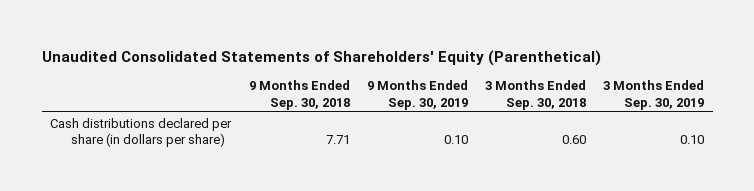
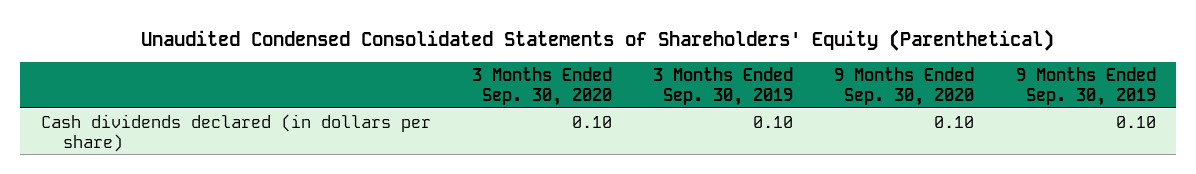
- Unaudited Consolidated Statements of Shareholders' Equity (Parenthetical)
+ Unaudited Condensed Consolidated Statements of Shareholders' Equity (Parenthetical)
- | 9 Months Ended Sep. 30, 2018 | 9 Months Ended Sep. 30, 2019 | 3 Months Ended Sep. 30, 2018 | 3 Months Ended Sep. 30, 2019
+ | 3 Months Ended Sep. 30, 2020 | 3 Months Ended Sep. 30, 2019 | 9 Months Ended Sep. 30, 2020 | 9 Months Ended Sep. 30, 2019
- Cash distributions declared per share (in dollars per share) | 7.71 | 0.10 | 0.60 | 0.10
+ Cash dividends declared (in dollars per share) | 0.10 | 0.10 | 0.10 | 0.10

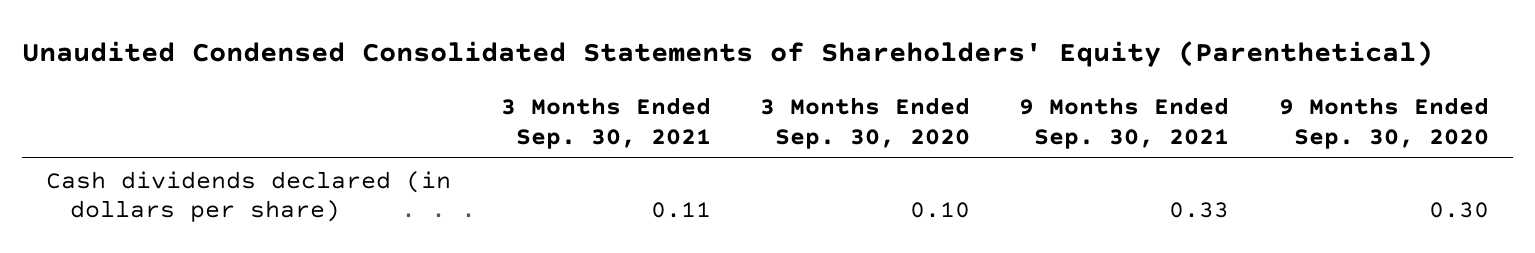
- | 3 Months Ended Sep. 30, 2020 | 3 Months Ended Sep. 30, 2019 | 9 Months Ended Sep. 30, 2020 | 9 Months Ended Sep. 30, 2019
+ | 3 Months Ended Sep. 30, 2021 | 3 Months Ended Sep. 30, 2020 | 9 Months Ended Sep. 30, 2021 | 9 Months Ended Sep. 30, 2020
- Cash dividends declared (in dollars per share) | 0.10 | 0.10 | 0.10 | 0.10
+ Cash dividends declared (in dollars per share) | 0.11 | 0.10 | 0.33 | 0.30

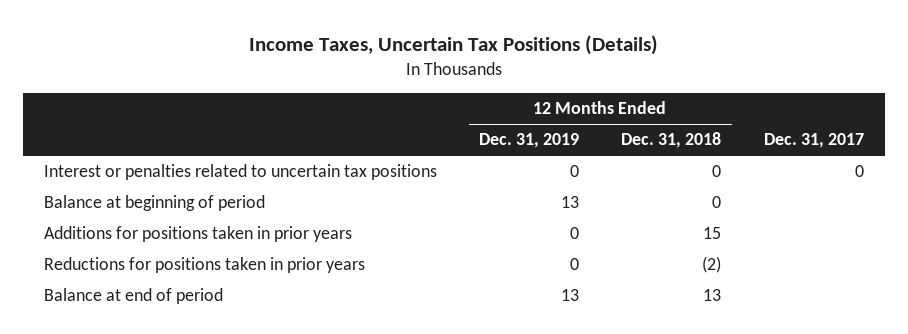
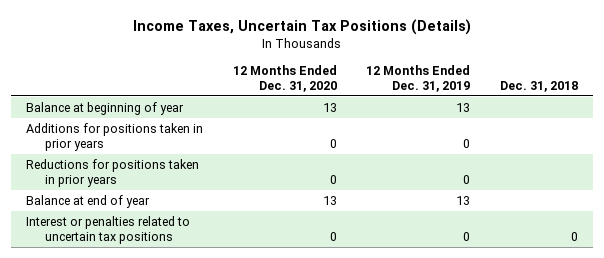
- | 12 Months Ended Dec. 31, 2019 | 12 Months Ended Dec. 31, 2018 | Dec. 31, 2017
+ | 12 Months Ended Dec. 31, 2020 | 12 Months Ended Dec. 31, 2019 | Dec. 31, 2018
- Balance at beginning of period | 13 | 0 |
+ Balance at beginning of year | 13 | 13 |
- Balance at end of period | 13 | 13 |
+ Balance at end of year | 13 | 13 |
moved down: Interest or penalties related to uncertain tax positions | 0 | 0 | 0

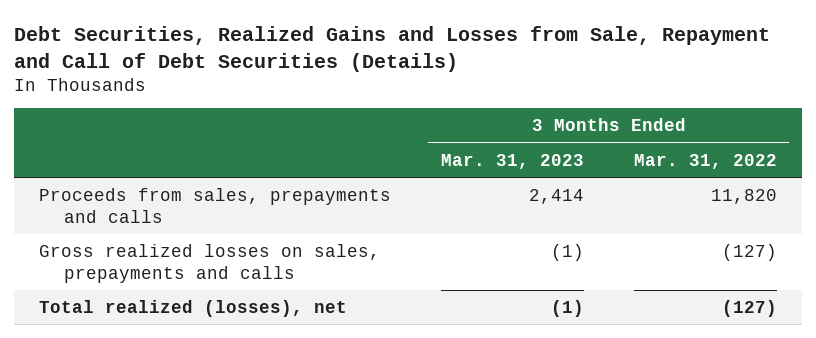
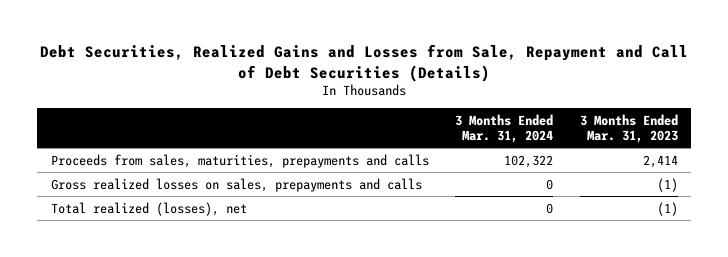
- | 3 Months Ended Mar. 31, 2023 | 3 Months Ended Mar. 31, 2022
+ | 3 Months Ended Mar. 31, 2024 | 3 Months Ended Mar. 31, 2023
- Proceeds from sales, prepayments and calls | 2,414 | 11,820
+ Proceeds from sales, maturities, prepayments and calls | 102,322 | 2,414

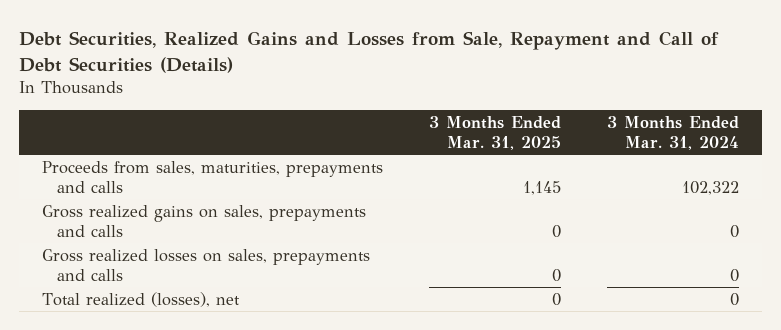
- | 3 Months Ended Mar. 31, 2024 | 3 Months Ended Mar. 31, 2023
+ | 3 Months Ended Mar. 31, 2025 | 3 Months Ended Mar. 31, 2024
+ Gross realized gains on sales, prepayments and calls | 0 | 0

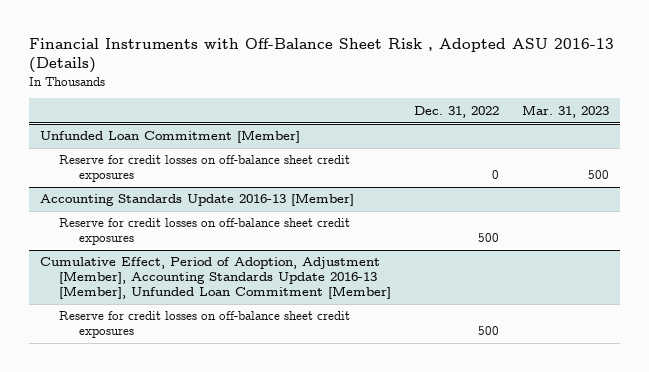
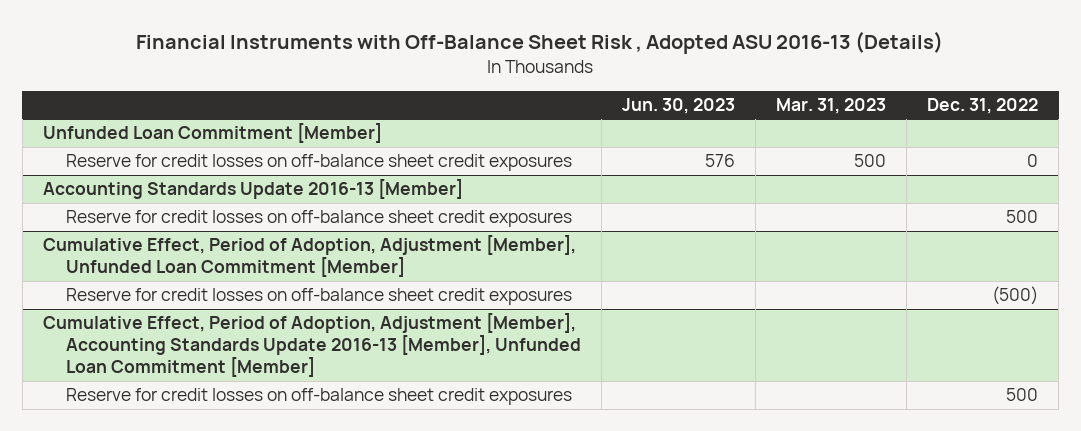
- | Dec. 31, 2022 | Mar. 31, 2023
+ | Jun. 30, 2023 | Mar. 31, 2023 | Dec. 31, 2022
+ Cumulative Effect, Period of Adoption, Adjustment [Member], Unfunded Loan Commitment [Member]
+ Reserve for credit losses on off-balance sheet credit exposures | | | (500)

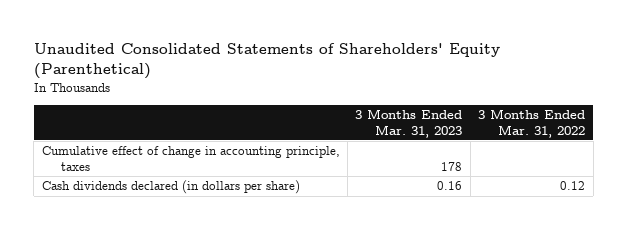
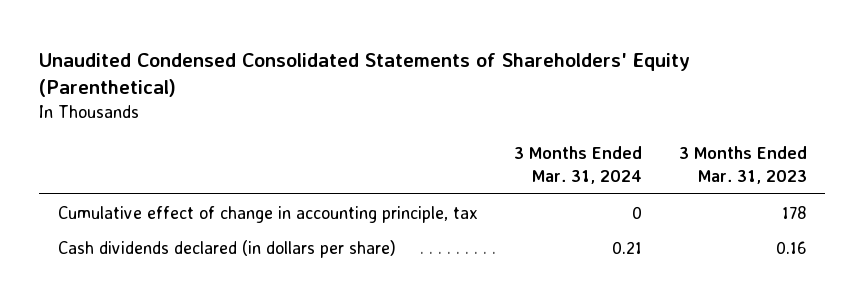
- Unaudited Consolidated Statements of Shareholders' Equity (Parenthetical)
+ Unaudited Condensed Consolidated Statements of Shareholders' Equity (Parenthetical)
- | 3 Months Ended Mar. 31, 2023 | 3 Months Ended Mar. 31, 2022
+ | 3 Months Ended Mar. 31, 2024 | 3 Months Ended Mar. 31, 2023
- Cumulative effect of change in accounting principle, taxes | 178 |
+ Cumulative effect of change in accounting principle, tax | 0 | 178

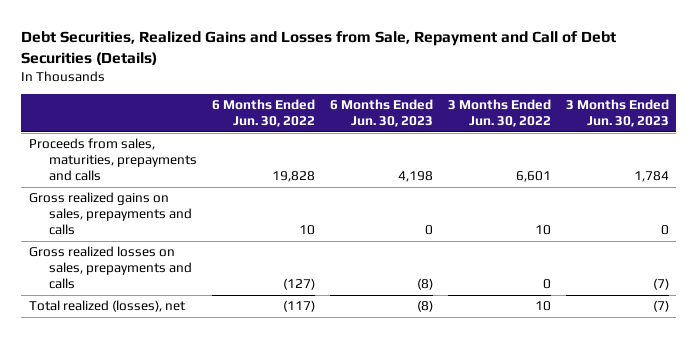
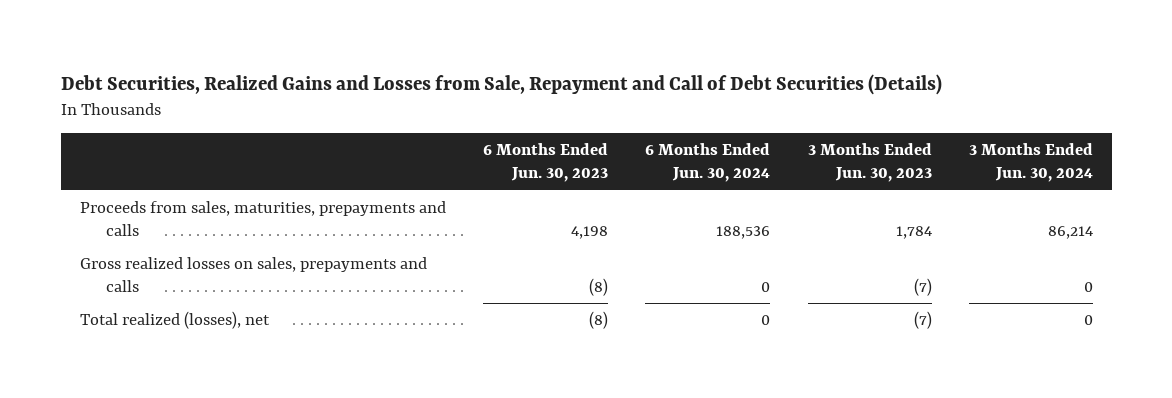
- | 6 Months Ended Jun. 30, 2022 | 6 Months Ended Jun. 30, 2023 | 3 Months Ended Jun. 30, 2022 | 3 Months Ended Jun. 30, 2023
+ | 6 Months Ended Jun. 30, 2023 | 6 Months Ended Jun. 30, 2024 | 3 Months Ended Jun. 30, 2023 | 3 Months Ended Jun. 30, 2024
- Gross realized gains on sales, prepayments and calls | 10 | 0 | 10 | 0

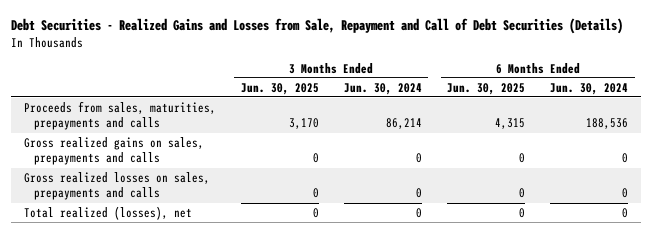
- Debt Securities, Realized Gains and Losses from Sale, Repayment and Call of Debt Securities (Details)
+ Debt Securities - Realized Gains and Losses from Sale, Repayment and Call of Debt Securities (Details)
- | 6 Months Ended Jun. 30, 2023 | 6 Months Ended Jun. 30, 2024 | 3 Months Ended Jun. 30, 2023 | 3 Months Ended Jun. 30, 2024
+ | 3 Months Ended Jun. 30, 2025 | 3 Months Ended Jun. 30, 2024 | 6 Months Ended Jun. 30, 2025 | 6 Months Ended Jun. 30, 2024
+ Gross realized gains on sales, prepayments and calls | 0 | 0 | 0 | 0

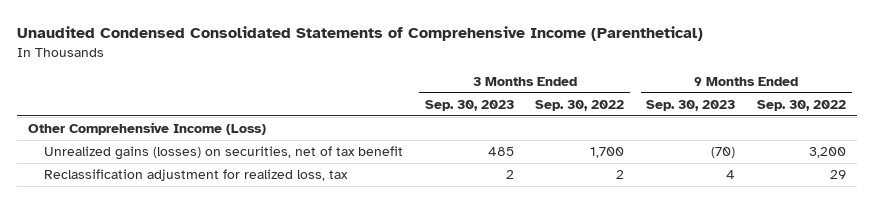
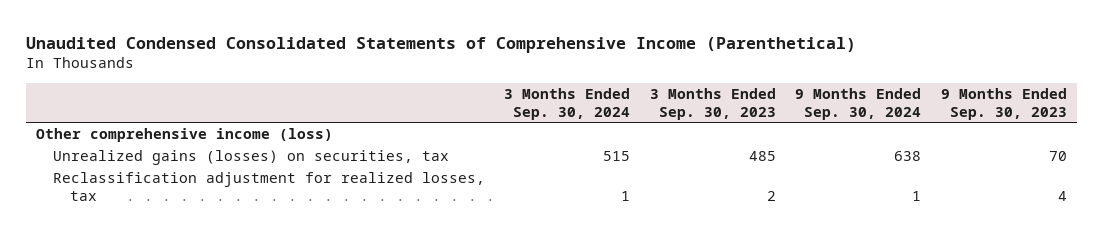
- | 3 Months Ended Sep. 30, 2023 | 3 Months Ended Sep. 30, 2022 | 9 Months Ended Sep. 30, 2023 | 9 Months Ended Sep. 30, 2022
+ | 3 Months Ended Sep. 30, 2024 | 3 Months Ended Sep. 30, 2023 | 9 Months Ended Sep. 30, 2024 | 9 Months Ended Sep. 30, 2023
- Other Comprehensive Income (Loss)
- Unrealized gains (losses) on securities, net of tax benefit | 485 | 1,700 | (70) | 3,200
- Reclassification adjustment for realized loss, tax | 2 | 2 | 4 | 29
+ Other comprehensive income (loss)
+ Unrealized gains (losses) on securities, tax | 515 | 485 | 638 | 70
+ Reclassification adjustment for realized losses, tax | 1 | 2 | 1 | 4

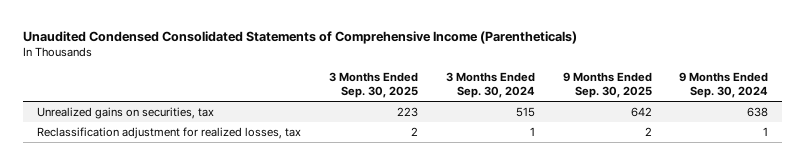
- Unaudited Condensed Consolidated Statements of Comprehensive Income (Parenthetical)
+ Unaudited Condensed Consolidated Statements of Comprehensive Income (Parentheticals)
- | 3 Months Ended Sep. 30, 2024 | 3 Months Ended Sep. 30, 2023 | 9 Months Ended Sep. 30, 2024 | 9 Months Ended Sep. 30, 2023
+ | 3 Months Ended Sep. 30, 2025 | 3 Months Ended Sep. 30, 2024 | 9 Months Ended Sep. 30, 2025 | 9 Months Ended Sep. 30, 2024
- Other comprehensive income (loss)
- Unrealized gains (losses) on securities, tax | 515 | 485 | 638 | 70
+ Unrealized gains on securities, tax | 223 | 515 | 642 | 638

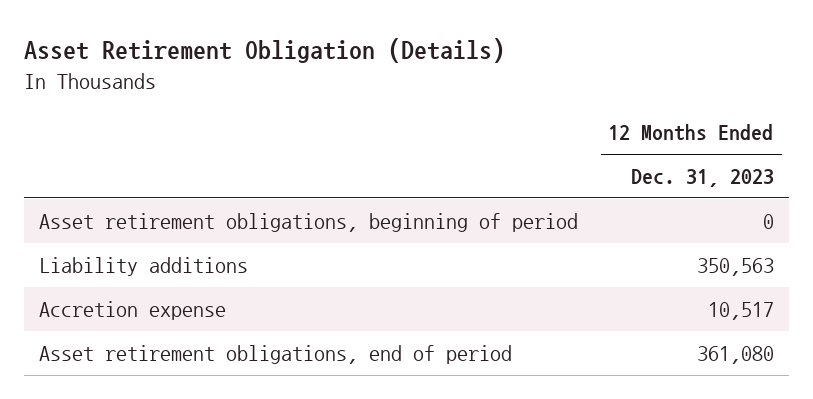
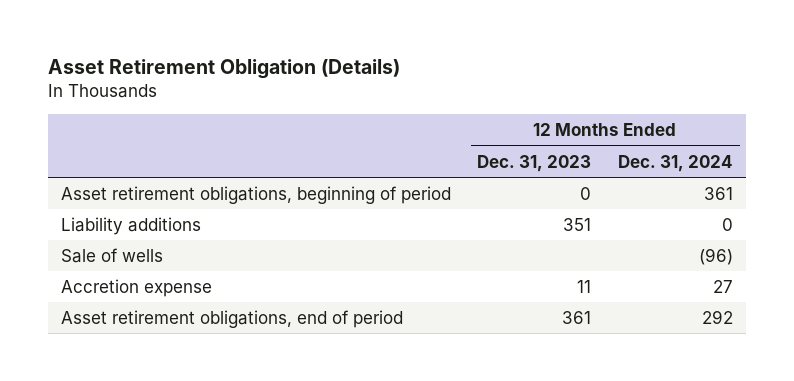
- | 12 Months Ended Dec. 31, 2023
+ | 12 Months Ended Dec. 31, 2023 | 12 Months Ended Dec. 31, 2024
- Liability additions | 350,563
- Accretion expense | 10,517
- Asset retirement obligations, end of period | 361,080
+ Liability additions | 351 | 0
+ Sale of wells | | (96)
+ Accretion expense | 11 | 27
+ Asset retirement obligations, end of period | 361 | 292

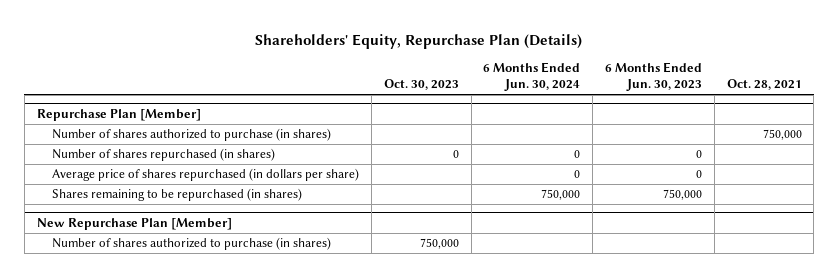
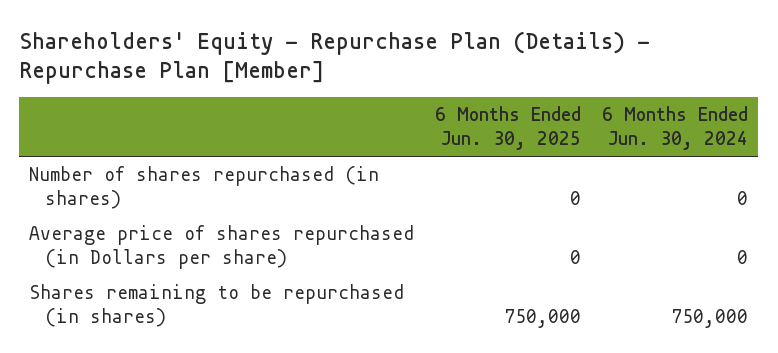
- Shareholders' Equity, Repurchase Plan (Details)
+ Shareholders' Equity - Repurchase Plan (Details) - Repurchase Plan [Member]
- | Oct. 30, 2023 | 6 Months Ended Jun. 30, 2024 | 6 Months Ended Jun. 30, 2023 | Oct. 28, 2021
+ | 6 Months Ended Jun. 30, 2025 | 6 Months Ended Jun. 30, 2024
- Repurchase Plan [Member]
- Number of shares authorized to purchase (in shares) | | | | 750,000
- Average price of shares repurchased (in dollars per share) | | 0 | 0 |
+ Average price of shares repurchased (in Dollars per share) | 0 | 0
- New Repurchase Plan [Member]
- Number of shares authorized to purchase (in shares) | 750,000 | | |

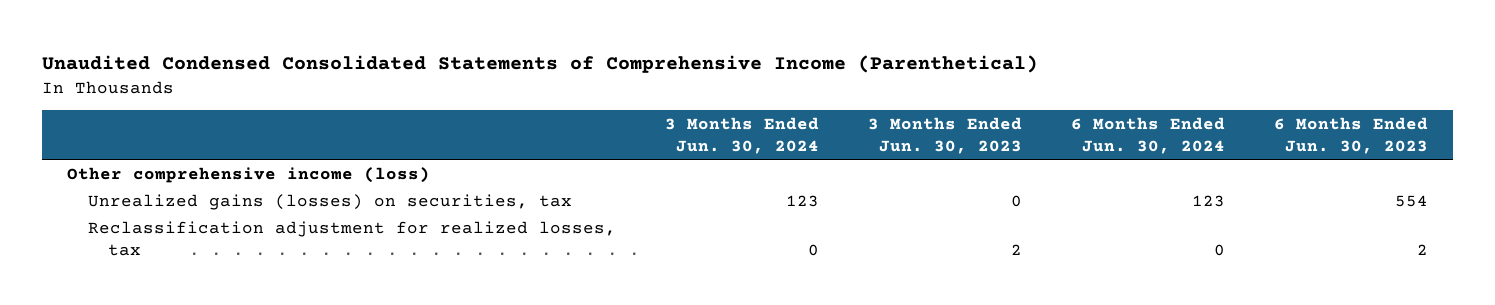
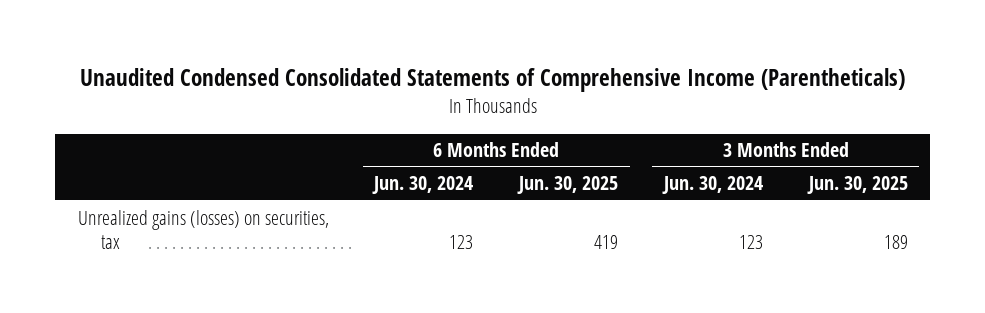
- Unaudited Condensed Consolidated Statements of Comprehensive Income (Parenthetical)
+ Unaudited Condensed Consolidated Statements of Comprehensive Income (Parentheticals)
- | 3 Months Ended Jun. 30, 2024 | 3 Months Ended Jun. 30, 2023 | 6 Months Ended Jun. 30, 2024 | 6 Months Ended Jun. 30, 2023
+ | 6 Months Ended Jun. 30, 2024 | 6 Months Ended Jun. 30, 2025 | 3 Months Ended Jun. 30, 2024 | 3 Months Ended Jun. 30, 2025
- Other comprehensive income (loss)
- Reclassification adjustment for realized losses, tax | 0 | 2 | 0 | 2

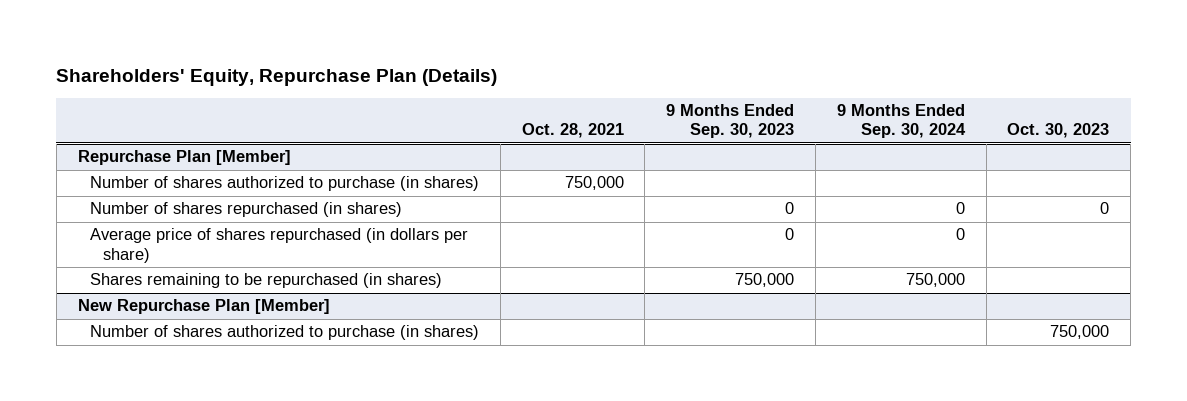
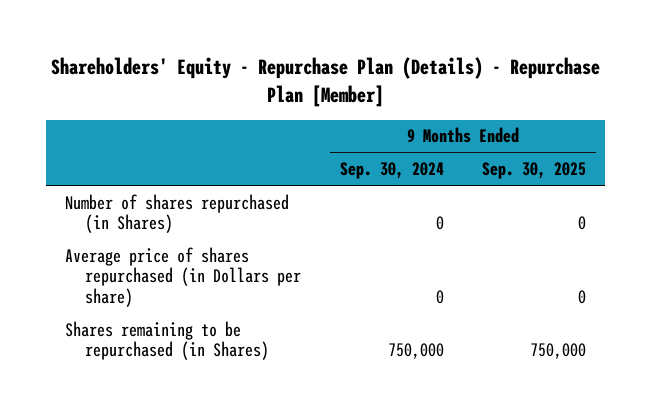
- Shareholders' Equity, Repurchase Plan (Details)
+ Shareholders' Equity - Repurchase Plan (Details) - Repurchase Plan [Member]
- | Oct. 28, 2021 | 9 Months Ended Sep. 30, 2023 | 9 Months Ended Sep. 30, 2024 | Oct. 30, 2023
+ | 9 Months Ended Sep. 30, 2024 | 9 Months Ended Sep. 30, 2025
- Repurchase Plan [Member]
- Number of shares authorized to purchase (in shares) | 750,000 | | |
- Number of shares repurchased (in shares) | | 0 | 0 | 0
- Average price of shares repurchased (in dollars per share) | | 0 | 0 |
- Shares remaining to be repurchased (in shares) | | 750,000 | 750,000 |
- New Repurchase Plan [Member]
- Number of shares authorized to purchase (in shares) | | | | 750,000
+ Number of shares repurchased (in Shares) | 0 | 0
+ Average price of shares repurchased (in Dollars per share) | 0 | 0
+ Shares remaining to be repurchased (in Shares) | 750,000 | 750,000

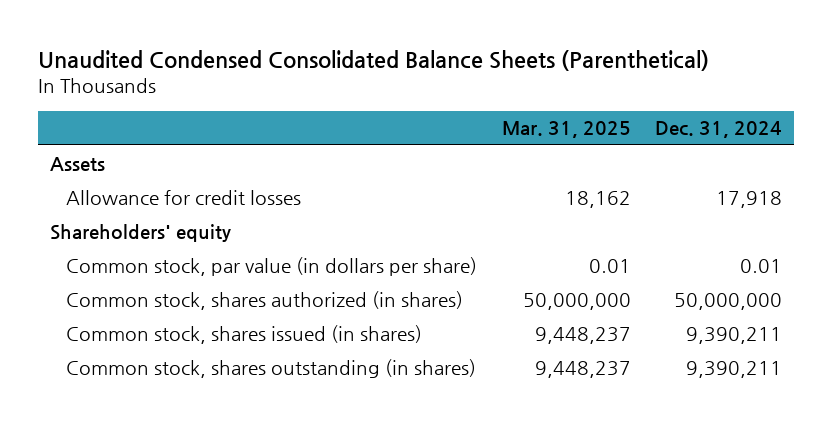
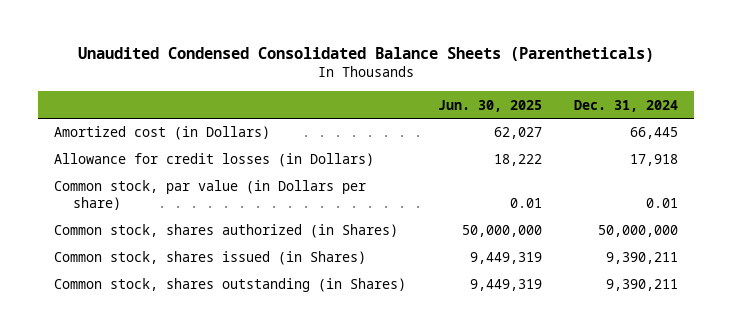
- Unaudited Condensed Consolidated Balance Sheets (Parenthetical)
+ Unaudited Condensed Consolidated Balance Sheets (Parentheticals)
- | Mar. 31, 2025 | Dec. 31, 2024
+ | Jun. 30, 2025 | Dec. 31, 2024
- Assets
- Allowance for credit losses | 18,162 | 17,918
- Shareholders' equity
- Common stock, par value (in dollars per share) | 0.01 | 0.01
- Common stock, shares authorized (in shares) | 50,000,000 | 50,000,000
- Common stock, shares issued (in shares) | 9,448,237 | 9,390,211
- Common stock, shares outstanding (in shares) | 9,448,237 | 9,390,211
+ Amortized cost (in Dollars) | 62,027 | 66,445
+ Allowance for credit losses (in Dollars) | 18,222 | 17,918
+ Common stock, par value (in Dollars per share) | 0.01 | 0.01
+ Common stock, shares authorized (in Shares) | 50,000,000 | 50,000,000
+ Common stock, shares issued (in Shares) | 9,449,319 | 9,390,211
+ Common stock, shares outstanding (in Shares) | 9,449,319 | 9,390,211

